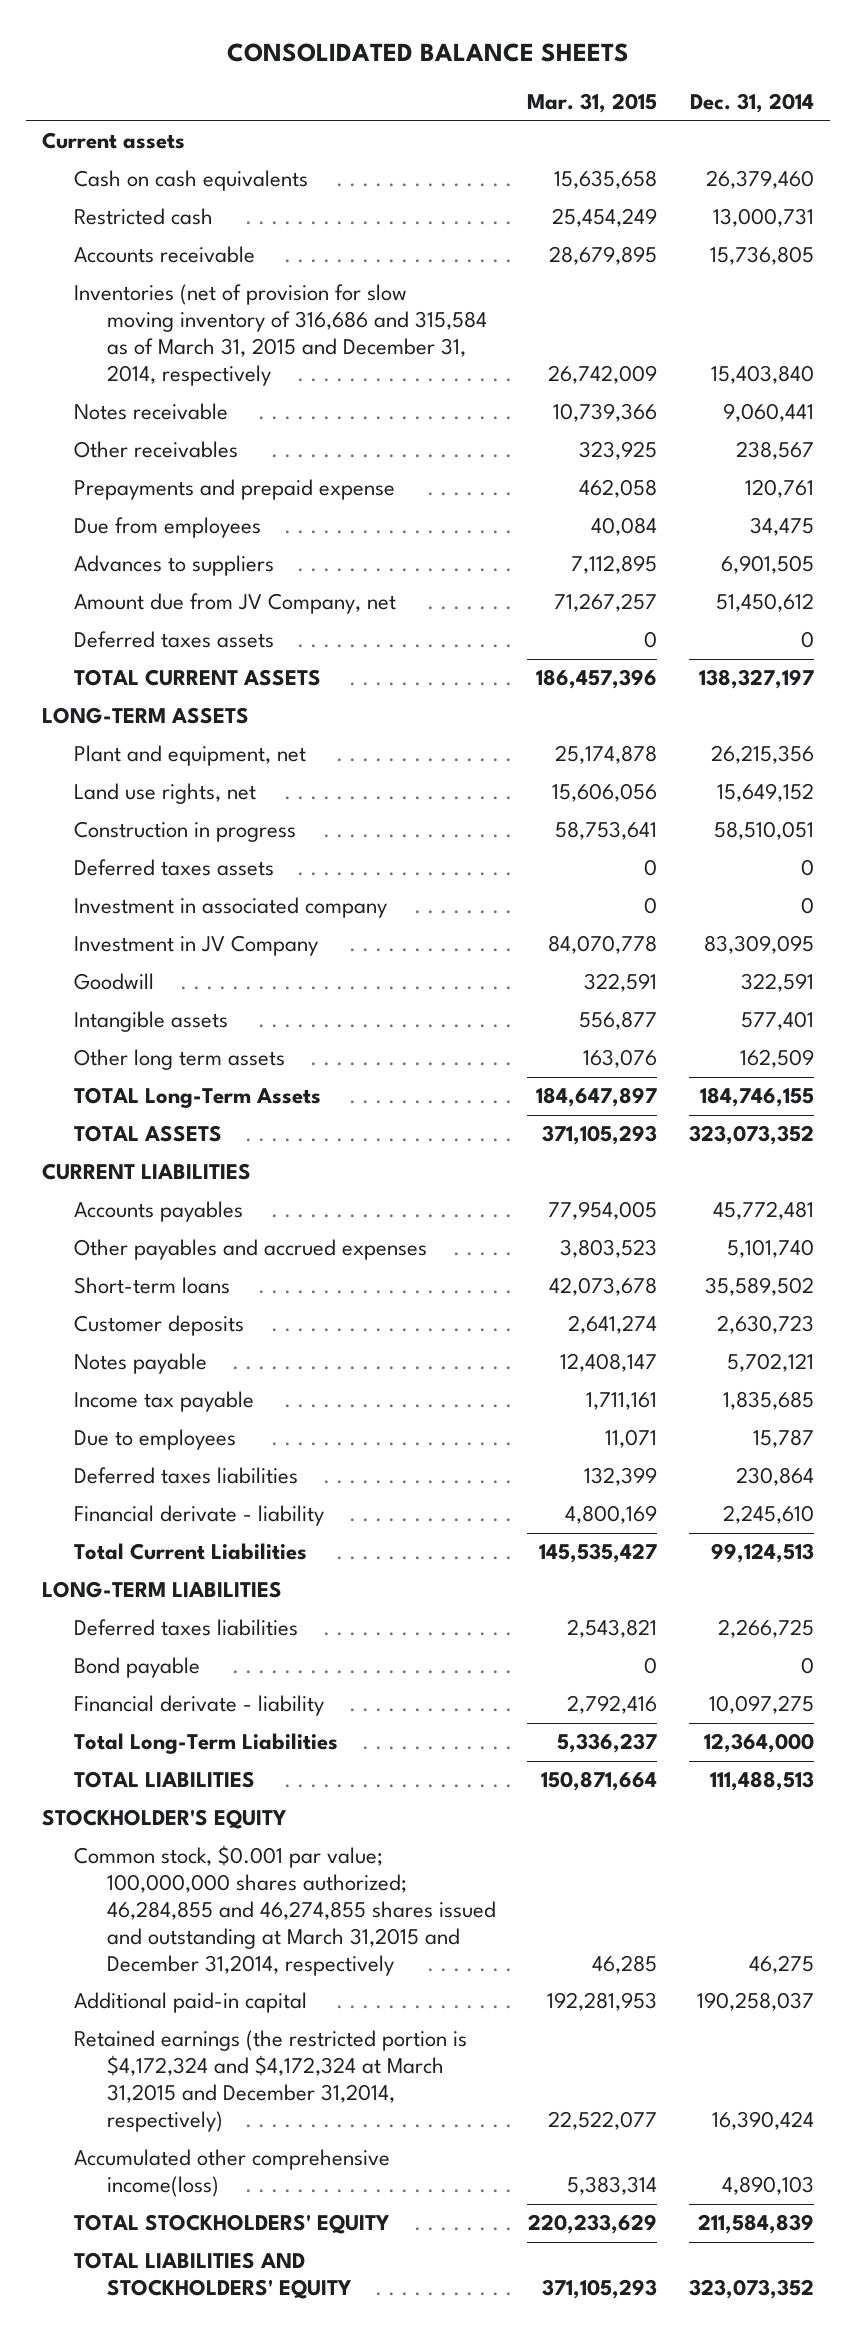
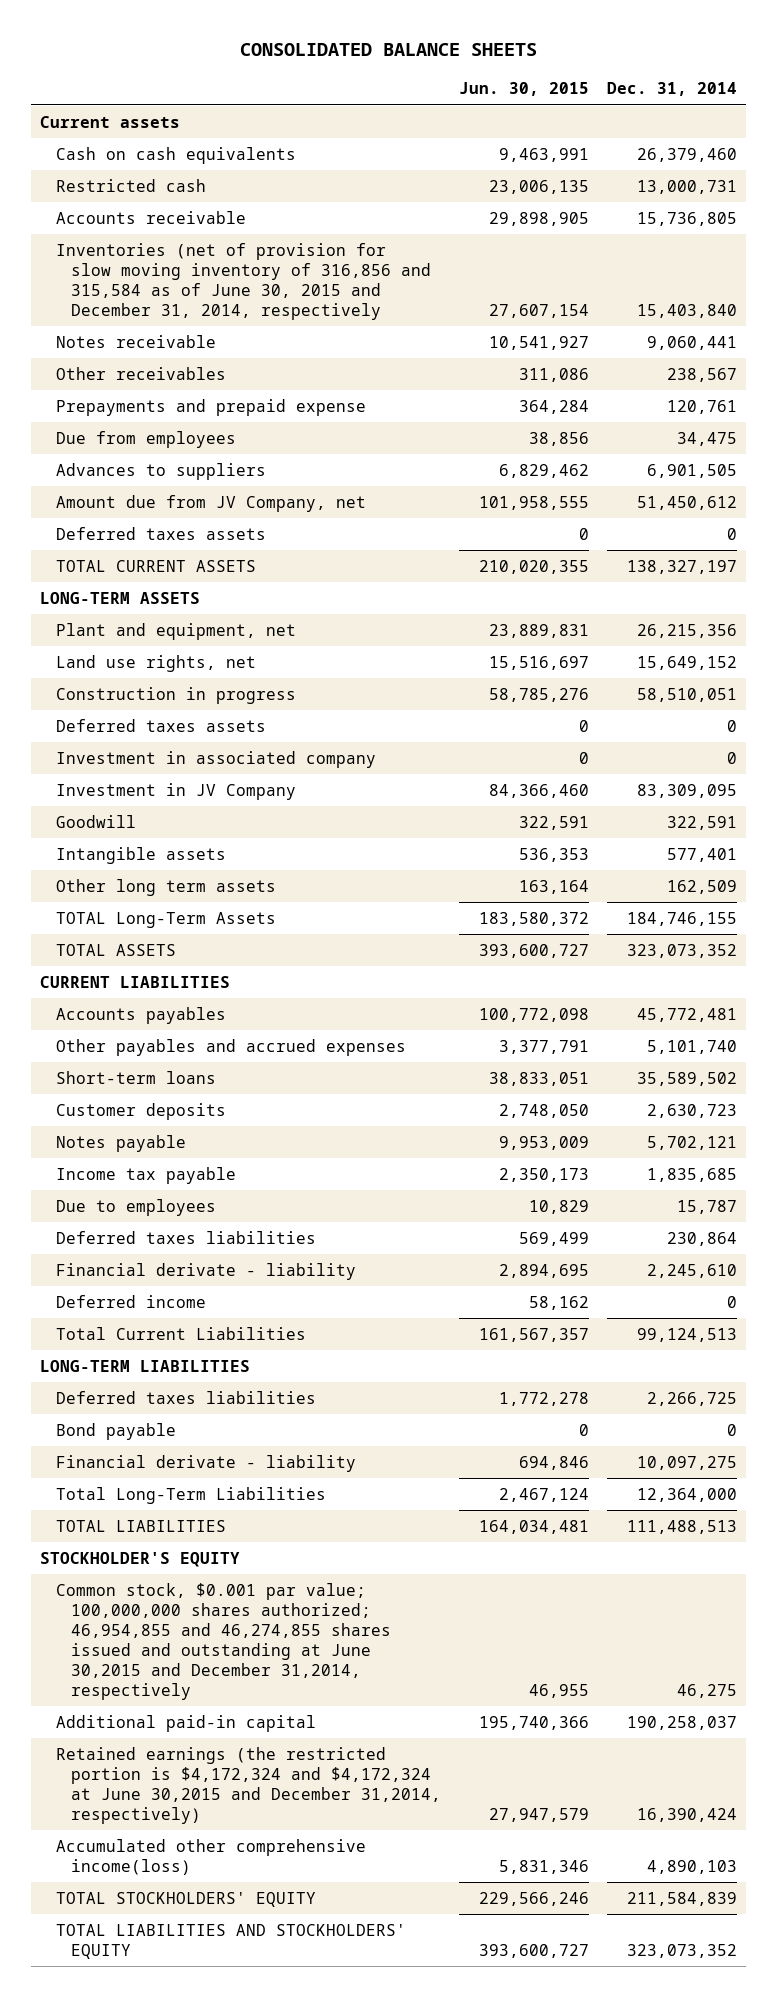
- | Mar. 31, 2015 | Dec. 31, 2014
+ | Jun. 30, 2015 | Dec. 31, 2014
- Inventories (net of provision for slow moving inventory of 316,686 and 315,584 as of March 31, 2015 and December 31, 2014, respectively | 26,742,009 | 15,403,840
+ Inventories (net of provision for slow moving inventory of 316,856 and 315,584 as of June 30, 2015 and December 31, 2014, respectively | 27,607,154 | 15,403,840
+ Deferred income | 58,162 | 0
- Common stock, $0.001 par value; 100,000,000 shares authorized; 46,284,855 and 46,274,855 shares issued and outstanding at March 31,2015 and December 31,2014, respectively | 46,285 | 46,275
+ Common stock, $0.001 par value; 100,000,000 shares authorized; 46,954,855 and 46,274,855 shares issued and outstanding at June 30,2015 and December 31,2014, respectively | 46,955 | 46,275
- Retained earnings (the restricted portion is $4,172,324 and $4,172,324 at March 31,2015 and December 31,2014, respectively) | 22,522,077 | 16,390,424
+ Retained earnings (the restricted portion is $4,172,324 and $4,172,324 at June 30,2015 and December 31,2014, respectively) | 27,947,579 | 16,390,424

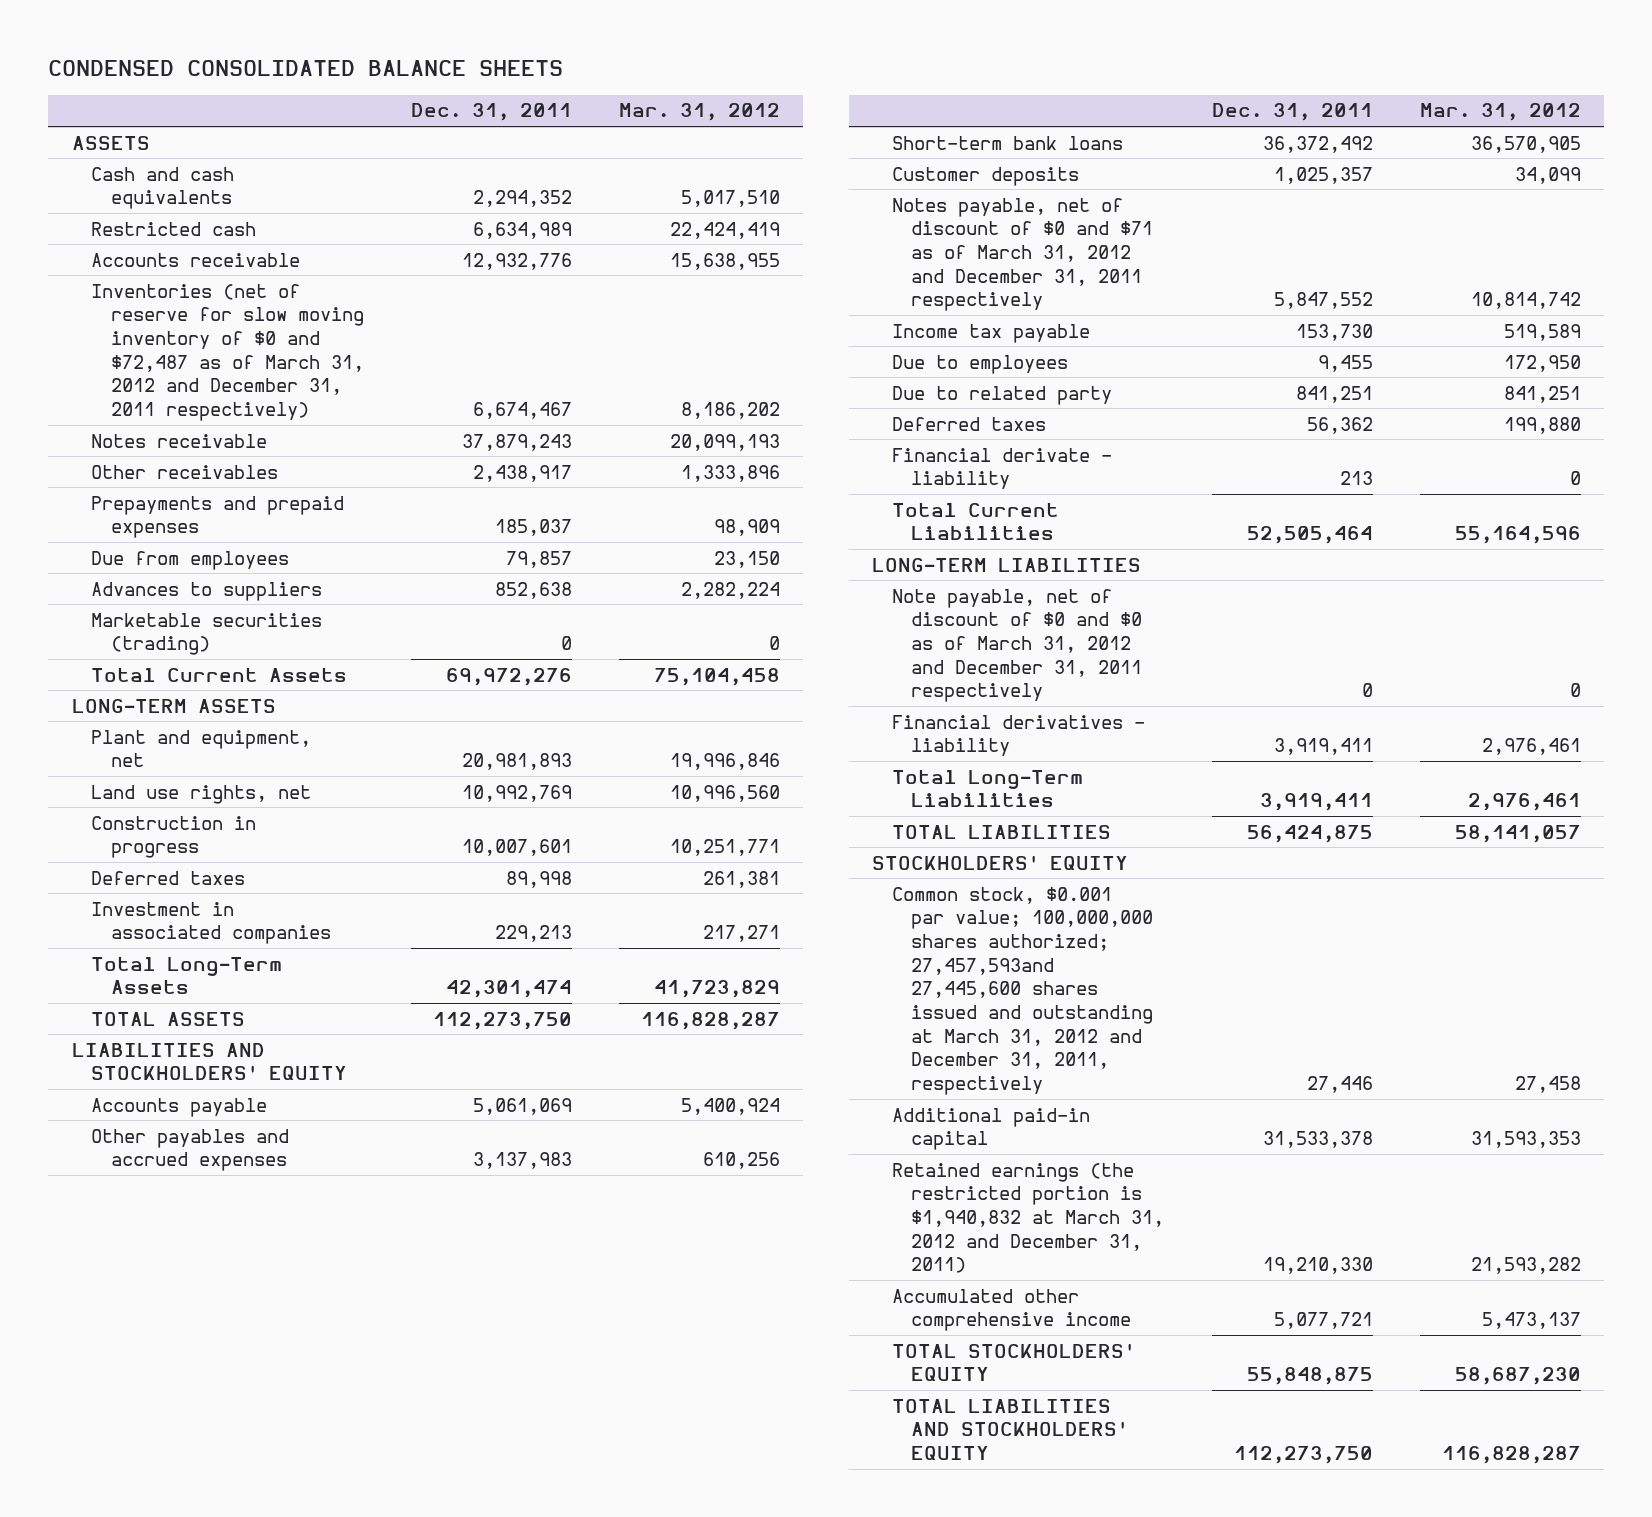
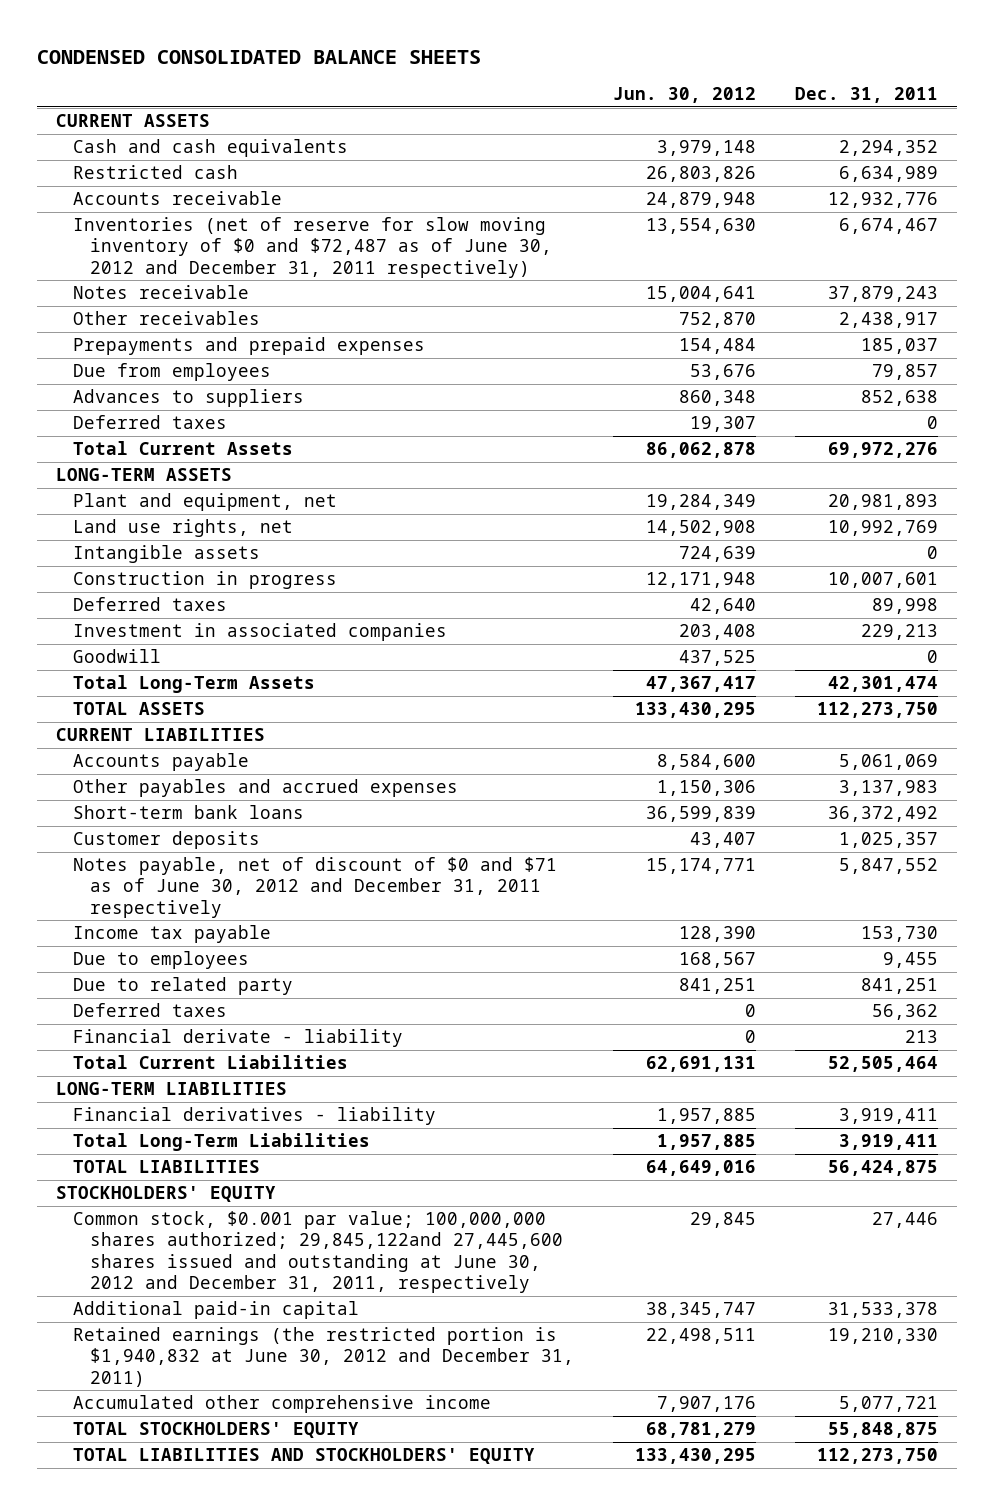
- | Dec. 31, 2011 | Mar. 31, 2012
+ | Jun. 30, 2012 | Dec. 31, 2011
- ASSETS
+ CURRENT ASSETS
- Inventories (net of reserve for slow moving inventory of $0 and $72,487 as of March 31, 2012 and December 31, 2011 respectively) | 6,674,467 | 8,186,202
+ Inventories (net of reserve for slow moving inventory of $0 and $72,487 as of June 30, 2012 and December 31, 2011 respectively) | 13,554,630 | 6,674,467
- Marketable securities (trading) | 0 | 0
+ Deferred taxes | 19,307 | 0
+ Intangible assets | 724,639 | 0
+ Goodwill | 437,525 | 0
- LIABILITIES AND STOCKHOLDERS' EQUITY
+ CURRENT LIABILITIES
- Notes payable, net of discount of $0 and $71 as of March 31, 2012 and December 31, 2011 respectively | 5,847,552 | 10,814,742
+ Notes payable, net of discount of $0 and $71 as of June 30, 2012 and December 31, 2011 respectively | 15,174,771 | 5,847,552
- Note payable, net of discount of $0 and $0 as of March 31, 2012 and December 31, 2011 respectively | 0 | 0
- Common stock, $0.001 par value; 100,000,000 shares authorized; 27,457,593and 27,445,600 shares issued and outstanding at March 31, 2012 and December 31, 2011, respectively | 27,446 | 27,458
+ Common stock, $0.001 par value; 100,000,000 shares authorized; 29,845,122and 27,445,600 shares issued and outstanding at June 30, 2012 and December 31, 2011, respectively | 29,845 | 27,446
- Retained earnings (the restricted portion is $1,940,832 at March 31, 2012 and December 31, 2011) | 19,210,330 | 21,593,282
+ Retained earnings (the restricted portion is $1,940,832 at June 30, 2012 and December 31, 2011) | 22,498,511 | 19,210,330

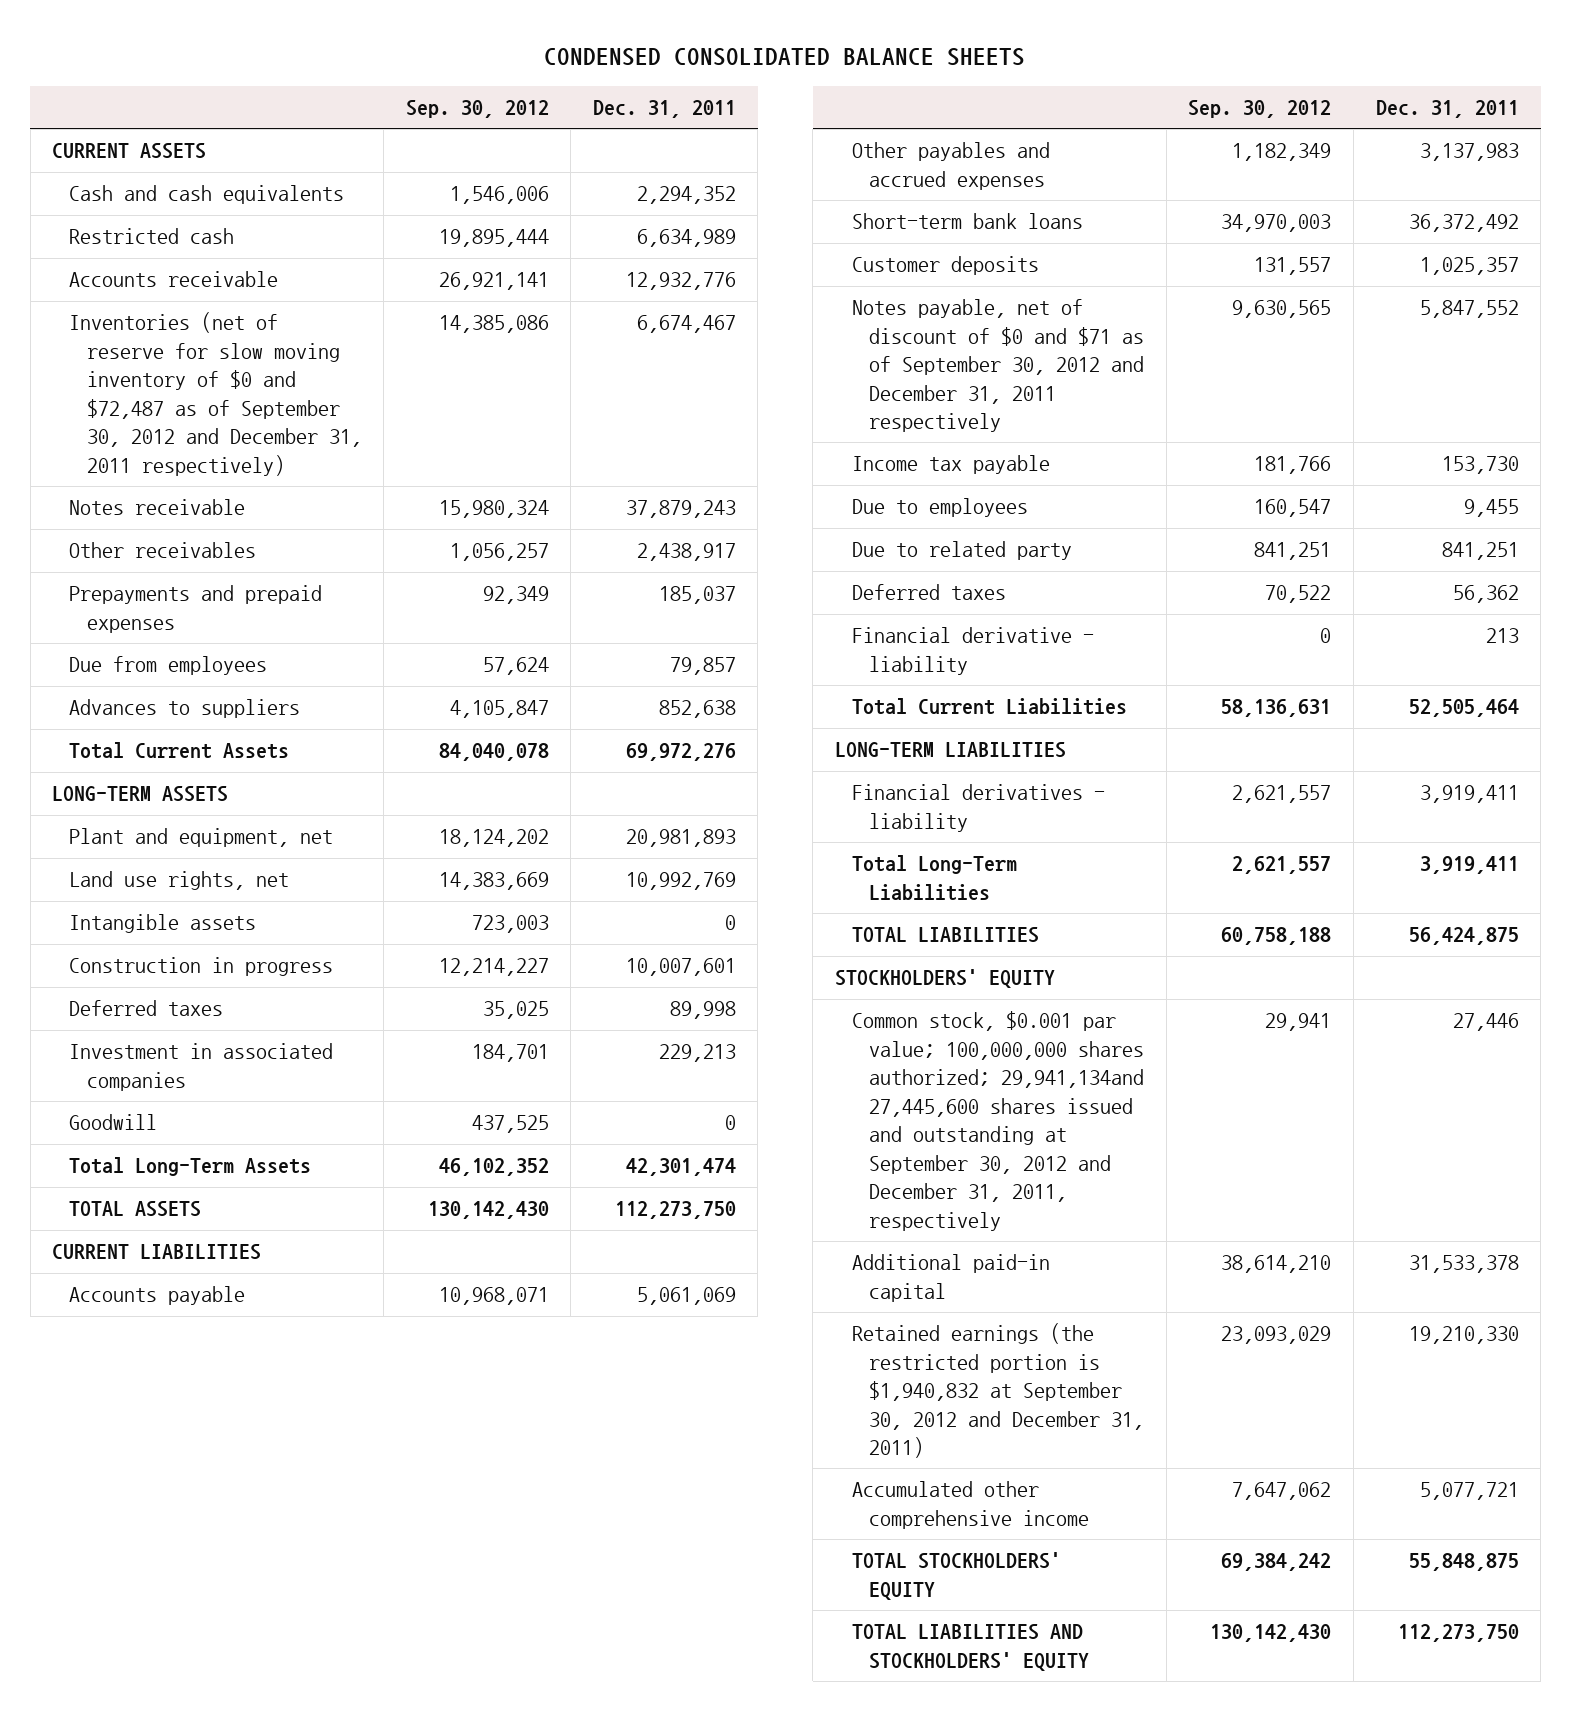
- | Jun. 30, 2012 | Dec. 31, 2011
+ | Sep. 30, 2012 | Dec. 31, 2011
- Inventories (net of reserve for slow moving inventory of $0 and $72,487 as of June 30, 2012 and December 31, 2011 respectively) | 13,554,630 | 6,674,467
+ Inventories (net of reserve for slow moving inventory of $0 and $72,487 as of September 30, 2012 and December 31, 2011 respectively) | 14,385,086 | 6,674,467
- Deferred taxes | 19,307 | 0
- Notes payable, net of discount of $0 and $71 as of June 30, 2012 and December 31, 2011 respectively | 15,174,771 | 5,847,552
+ Notes payable, net of discount of $0 and $71 as of September 30, 2012 and December 31, 2011 respectively | 9,630,565 | 5,847,552
- Financial derivate - liability | 0 | 213
+ Financial derivative - liability | 0 | 213
- Common stock, $0.001 par value; 100,000,000 shares authorized; 29,845,122and 27,445,600 shares issued and outstanding at June 30, 2012 and December 31, 2011, respectively | 29,845 | 27,446
+ Common stock, $0.001 par value; 100,000,000 shares authorized; 29,941,134and 27,445,600 shares issued and outstanding at September 30, 2012 and December 31, 2011, respectively | 29,941 | 27,446
- Retained earnings (the restricted portion is $1,940,832 at June 30, 2012 and December 31, 2011) | 22,498,511 | 19,210,330
+ Retained earnings (the restricted portion is $1,940,832 at September 30, 2012 and December 31, 2011) | 23,093,029 | 19,210,330

